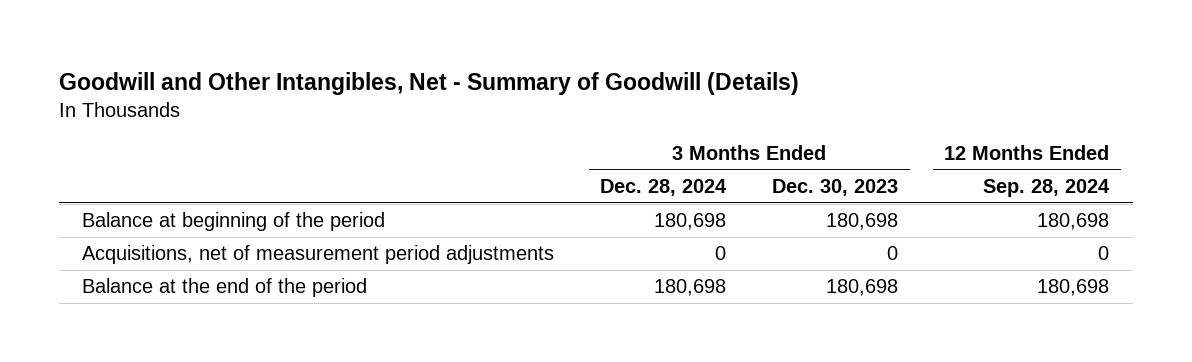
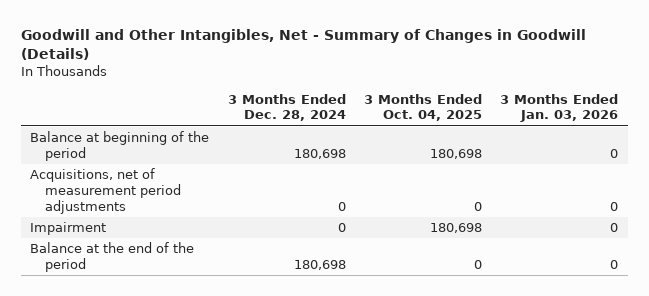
- Goodwill and Other Intangibles, Net - Summary of Goodwill (Details)
+ Goodwill and Other Intangibles, Net - Summary of Changes in Goodwill (Details)
- | 3 Months Ended Dec. 28, 2024 | 3 Months Ended Dec. 30, 2023 | 12 Months Ended Sep. 28, 2024
+ | 3 Months Ended Dec. 28, 2024 | 3 Months Ended Oct. 04, 2025 | 3 Months Ended Jan. 03, 2026
+ Impairment | 0 | 180,698 | 0

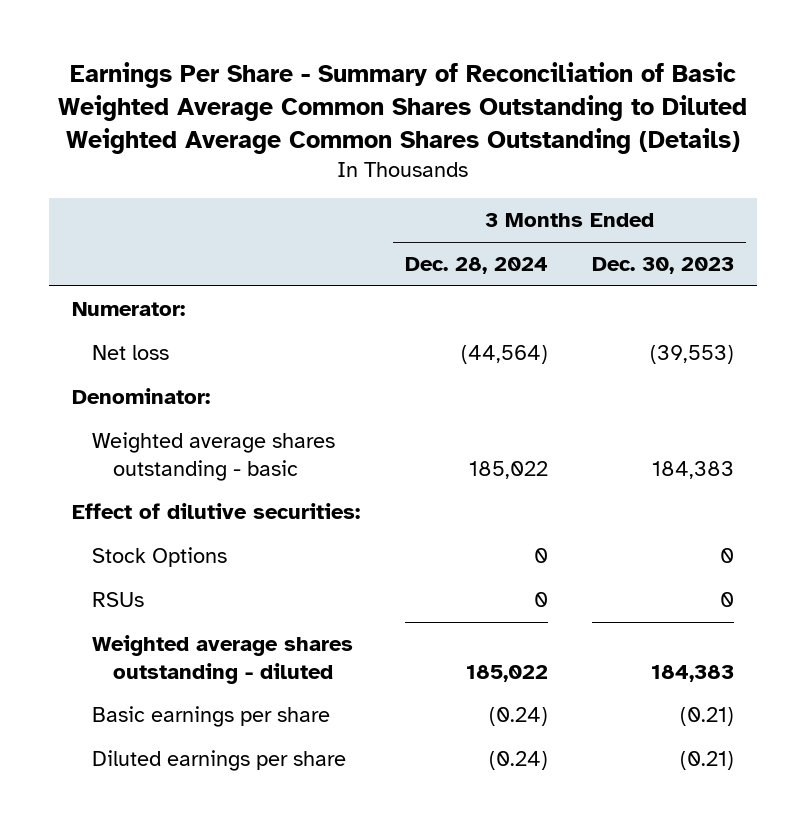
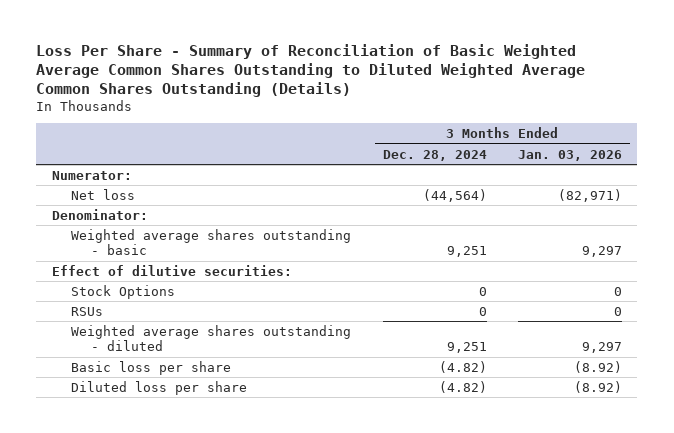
- Earnings Per Share - Summary of Reconciliation of Basic Weighted Average Common Shares Outstanding to Diluted Weighted Average Common Shares Outstanding (Details)
+ Loss Per Share - Summary of Reconciliation of Basic Weighted Average Common Shares Outstanding to Diluted Weighted Average Common Shares Outstanding (Details)
- | 3 Months Ended Dec. 28, 2024 | 3 Months Ended Dec. 30, 2023
+ | 3 Months Ended Dec. 28, 2024 | 3 Months Ended Jan. 03, 2026
- Weighted average shares outstanding - basic | 185,022 | 184,383
+ Weighted average shares outstanding - basic | 9,251 | 9,297
- Weighted average shares outstanding - diluted | 185,022 | 184,383
- Basic earnings per share | (0.24) | (0.21)
- Diluted earnings per share | (0.24) | (0.21)
+ Weighted average shares outstanding - diluted | 9,251 | 9,297
+ Basic loss per share | (4.82) | (8.92)
+ Diluted loss per share | (4.82) | (8.92)

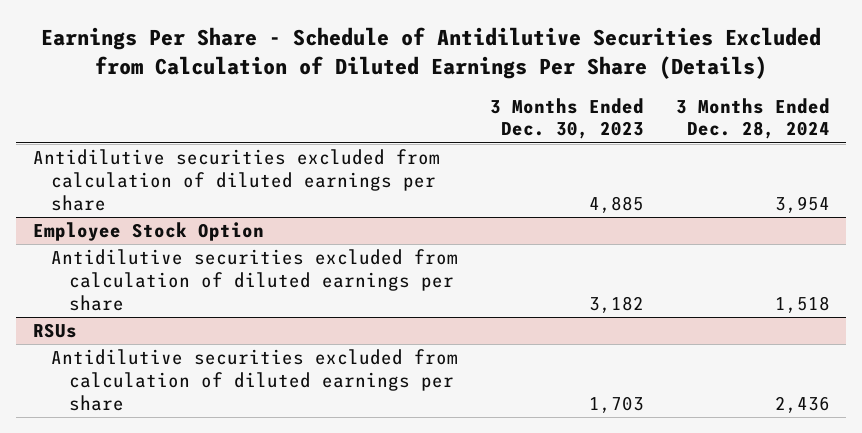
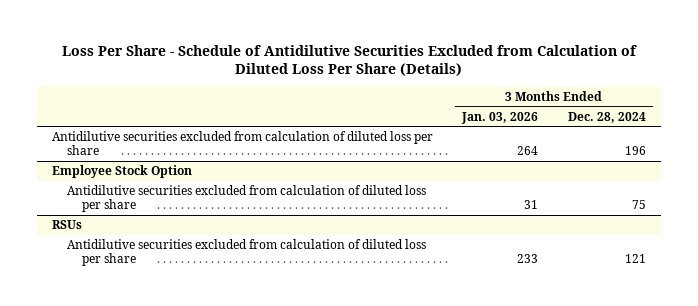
- Earnings Per Share - Schedule of Antidilutive Securities Excluded from Calculation of Diluted Earnings Per Share (Details)
+ Loss Per Share - Schedule of Antidilutive Securities Excluded from Calculation of Diluted Loss Per Share (Details)
- | 3 Months Ended Dec. 30, 2023 | 3 Months Ended Dec. 28, 2024
+ | 3 Months Ended Jan. 03, 2026 | 3 Months Ended Dec. 28, 2024
- Antidilutive securities excluded from calculation of diluted earnings per share | 4,885 | 3,954
+ Antidilutive securities excluded from calculation of diluted loss per share | 264 | 196
@ Employee Stock Option
- Antidilutive securities excluded from calculation of diluted earnings per share | 3,182 | 1,518
+ Antidilutive securities excluded from calculation of diluted loss per share | 31 | 75
@ RSUs
- Antidilutive securities excluded from calculation of diluted earnings per share | 1,703 | 2,436
+ Antidilutive securities excluded from calculation of diluted loss per share | 233 | 121

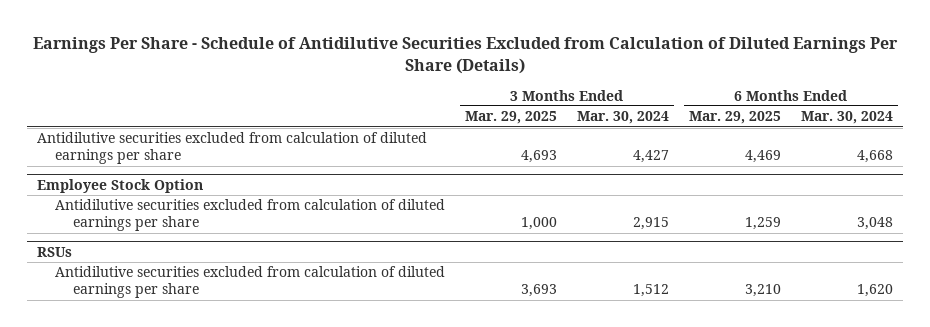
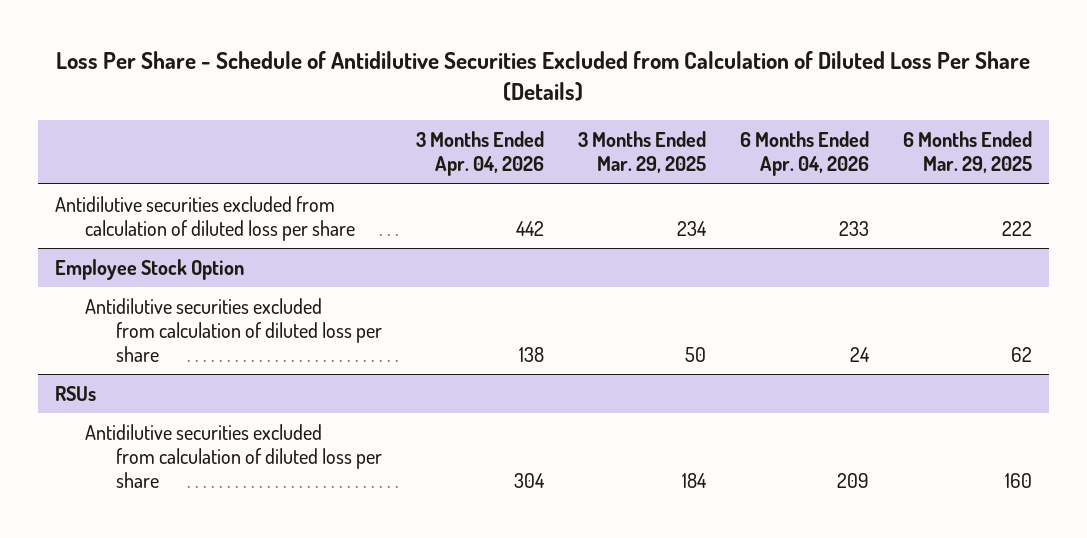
- Earnings Per Share - Schedule of Antidilutive Securities Excluded from Calculation of Diluted Earnings Per Share (Details)
+ Loss Per Share - Schedule of Antidilutive Securities Excluded from Calculation of Diluted Loss Per Share (Details)
- | 3 Months Ended Mar. 29, 2025 | 3 Months Ended Mar. 30, 2024 | 6 Months Ended Mar. 29, 2025 | 6 Months Ended Mar. 30, 2024
+ | 3 Months Ended Apr. 04, 2026 | 3 Months Ended Mar. 29, 2025 | 6 Months Ended Apr. 04, 2026 | 6 Months Ended Mar. 29, 2025
- Antidilutive securities excluded from calculation of diluted earnings per share | 4,693 | 4,427 | 4,469 | 4,668
+ Antidilutive securities excluded from calculation of diluted loss per share | 442 | 234 | 233 | 222
@ Employee Stock Option
- Antidilutive securities excluded from calculation of diluted earnings per share | 1,000 | 2,915 | 1,259 | 3,048
+ Antidilutive securities excluded from calculation of diluted loss per share | 138 | 50 | 24 | 62
@ RSUs
- Antidilutive securities excluded from calculation of diluted earnings per share | 3,693 | 1,512 | 3,210 | 1,620
+ Antidilutive securities excluded from calculation of diluted loss per share | 304 | 184 | 209 | 160

